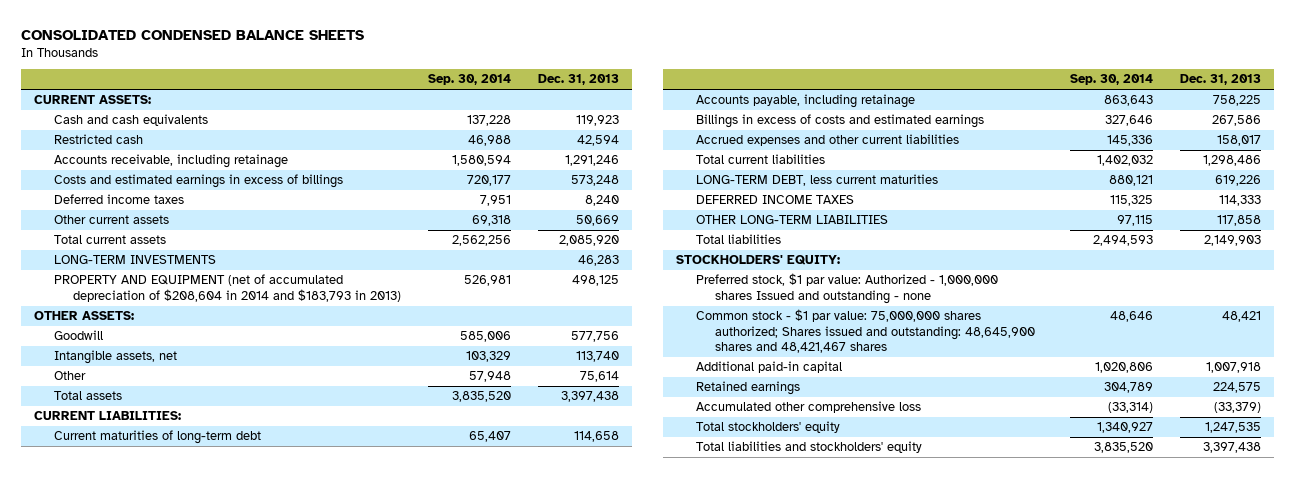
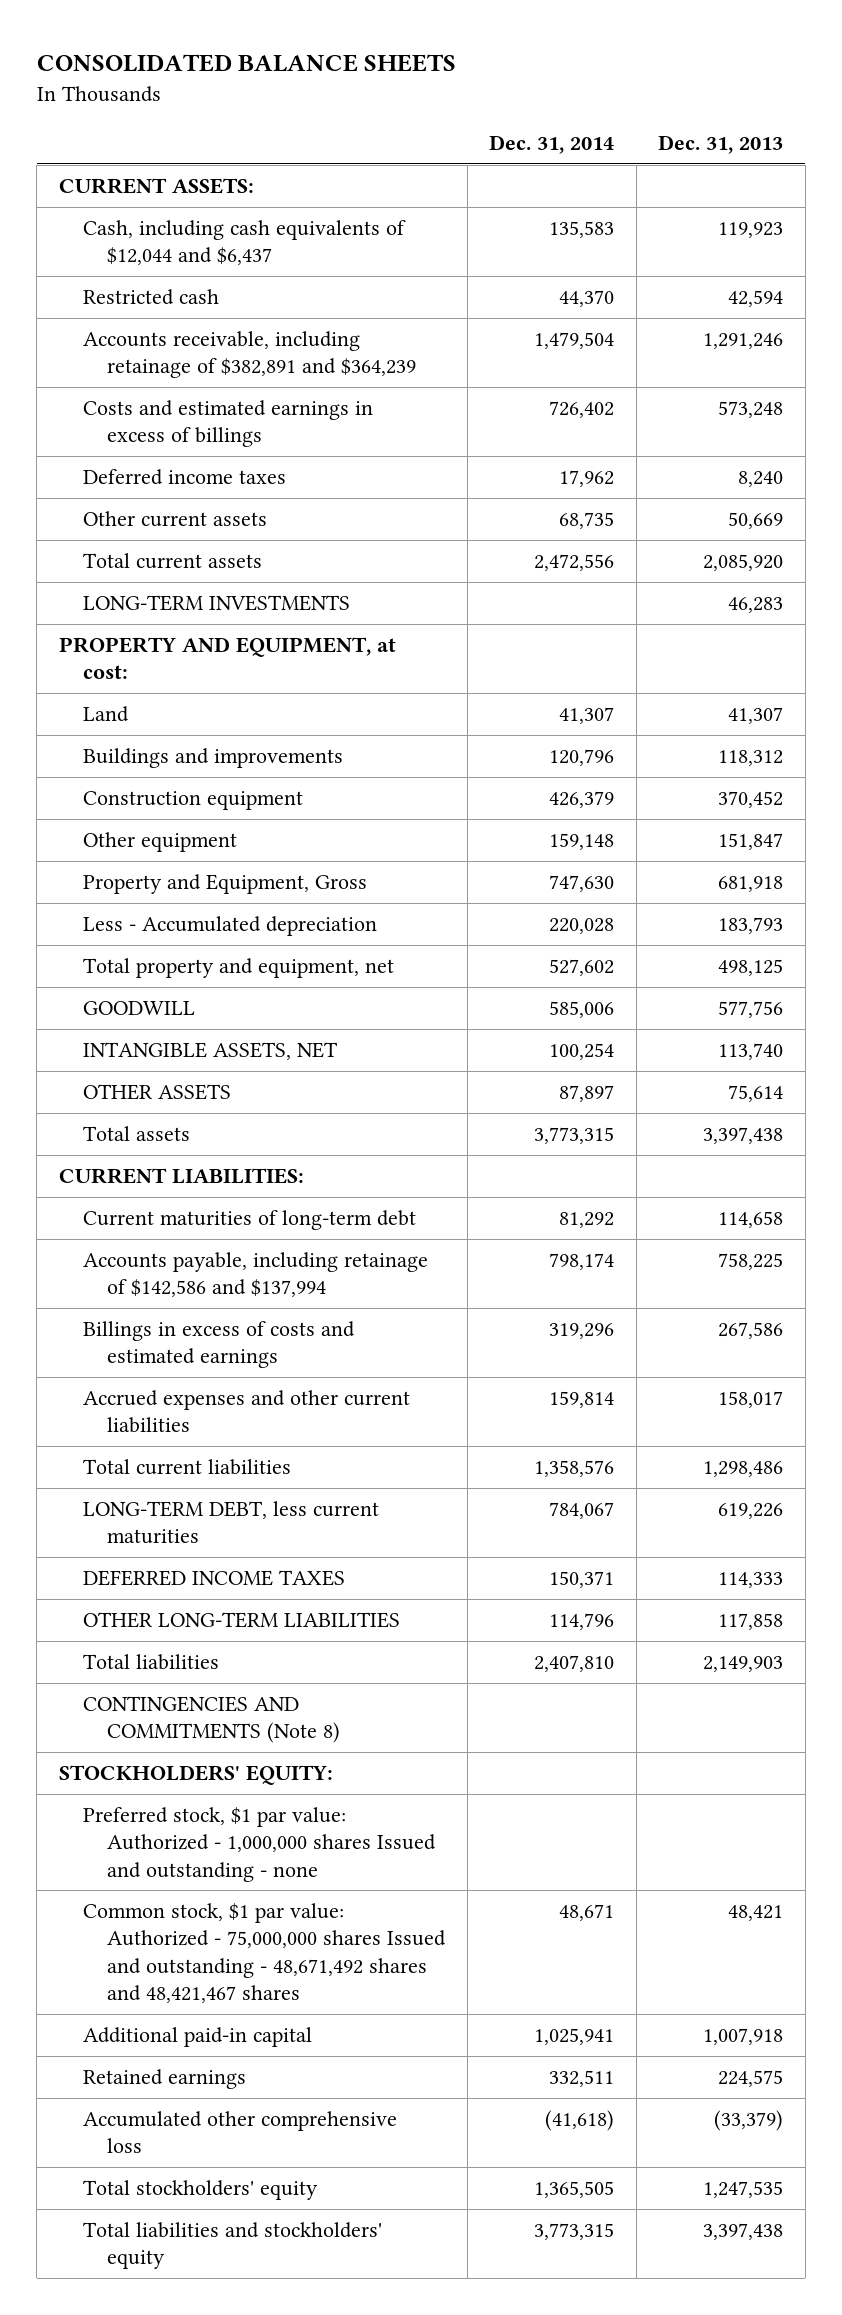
- CONSOLIDATED CONDENSED BALANCE SHEETS
+ CONSOLIDATED BALANCE SHEETS
- | Sep. 30, 2014 | Dec. 31, 2013
+ | Dec. 31, 2014 | Dec. 31, 2013
- Cash and cash equivalents | 137,228 | 119,923
+ Cash, including cash equivalents of $12,044 and $6,437 | 135,583 | 119,923
- Accounts receivable, including retainage | 1,580,594 | 1,291,246
+ Accounts receivable, including retainage of $382,891 and $364,239 | 1,479,504 | 1,291,246
- PROPERTY AND EQUIPMENT (net of accumulated depreciation of $208,604 in 2014 and $183,793 in 2013) | 526,981 | 498,125
- OTHER ASSETS:
- Goodwill | 585,006 | 577,756
- Intangible assets, net | 103,329 | 113,740
- Other | 57,948 | 75,614
+ PROPERTY AND EQUIPMENT, at cost:
+ Land | 41,307 | 41,307
+ Buildings and improvements | 120,796 | 118,312
+ Construction equipment | 426,379 | 370,452
+ Other equipment | 159,148 | 151,847
+ Property and Equipment, Gross | 747,630 | 681,918
+ Less - Accumulated depreciation | 220,028 | 183,793
+ Total property and equipment, net | 527,602 | 498,125
+ GOODWILL | 585,006 | 577,756
+ INTANGIBLE ASSETS, NET | 100,254 | 113,740
+ OTHER ASSETS | 87,897 | 75,614
- Accounts payable, including retainage | 863,643 | 758,225
+ Accounts payable, including retainage of $142,586 and $137,994 | 798,174 | 758,225
+ CONTINGENCIES AND COMMITMENTS (Note 8)
- Common stock - $1 par value: 75,000,000 shares authorized; Shares issued and outstanding: 48,645,900 shares and 48,421,467 shares | 48,646 | 48,421
+ Common stock, $1 par value: Authorized - 75,000,000 shares Issued and outstanding - 48,671,492 shares and 48,421,467 shares | 48,671 | 48,421

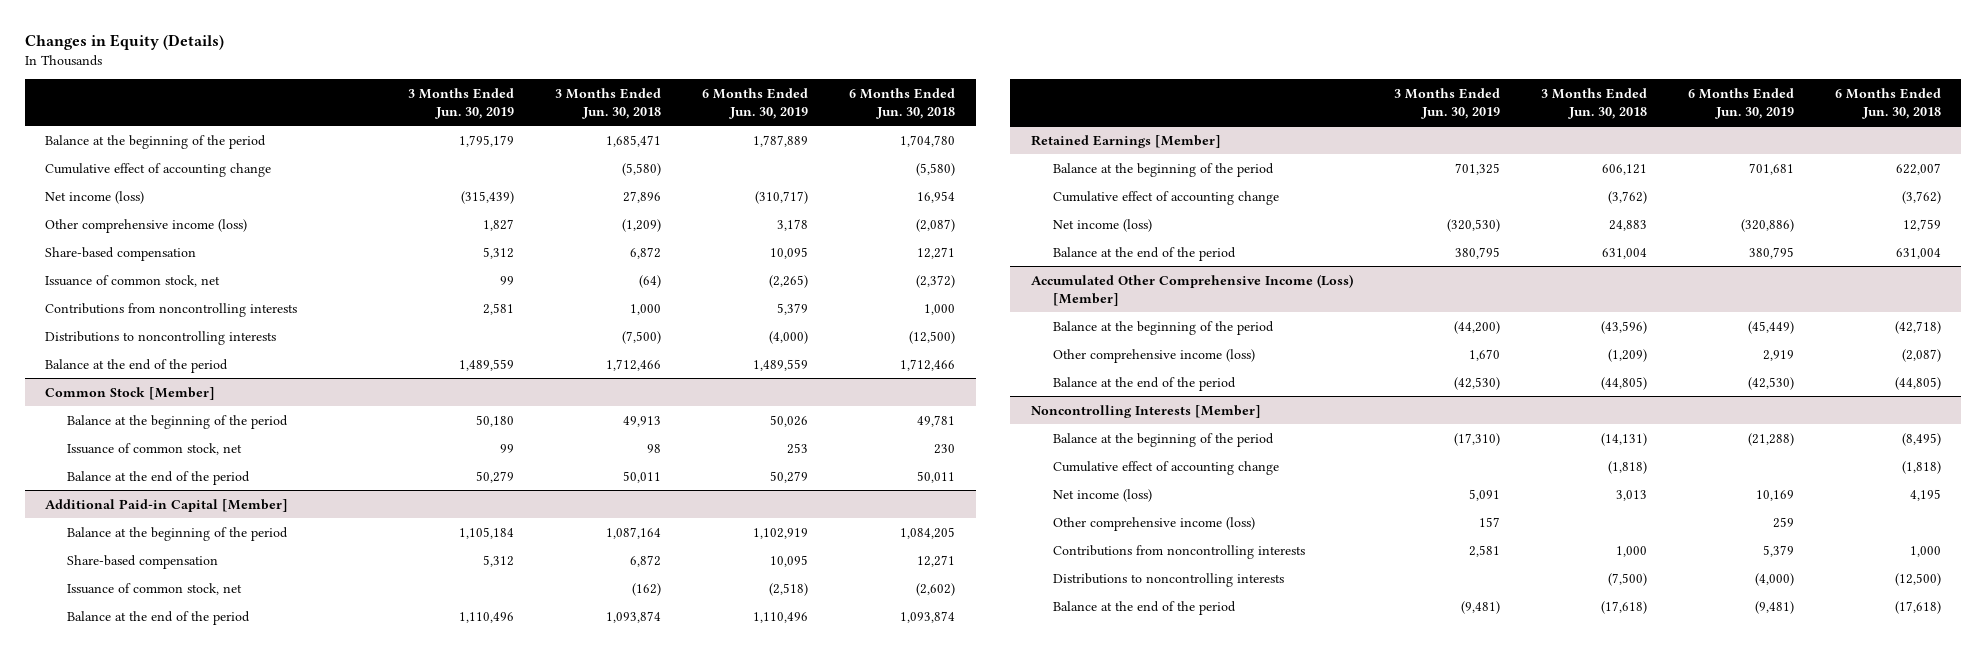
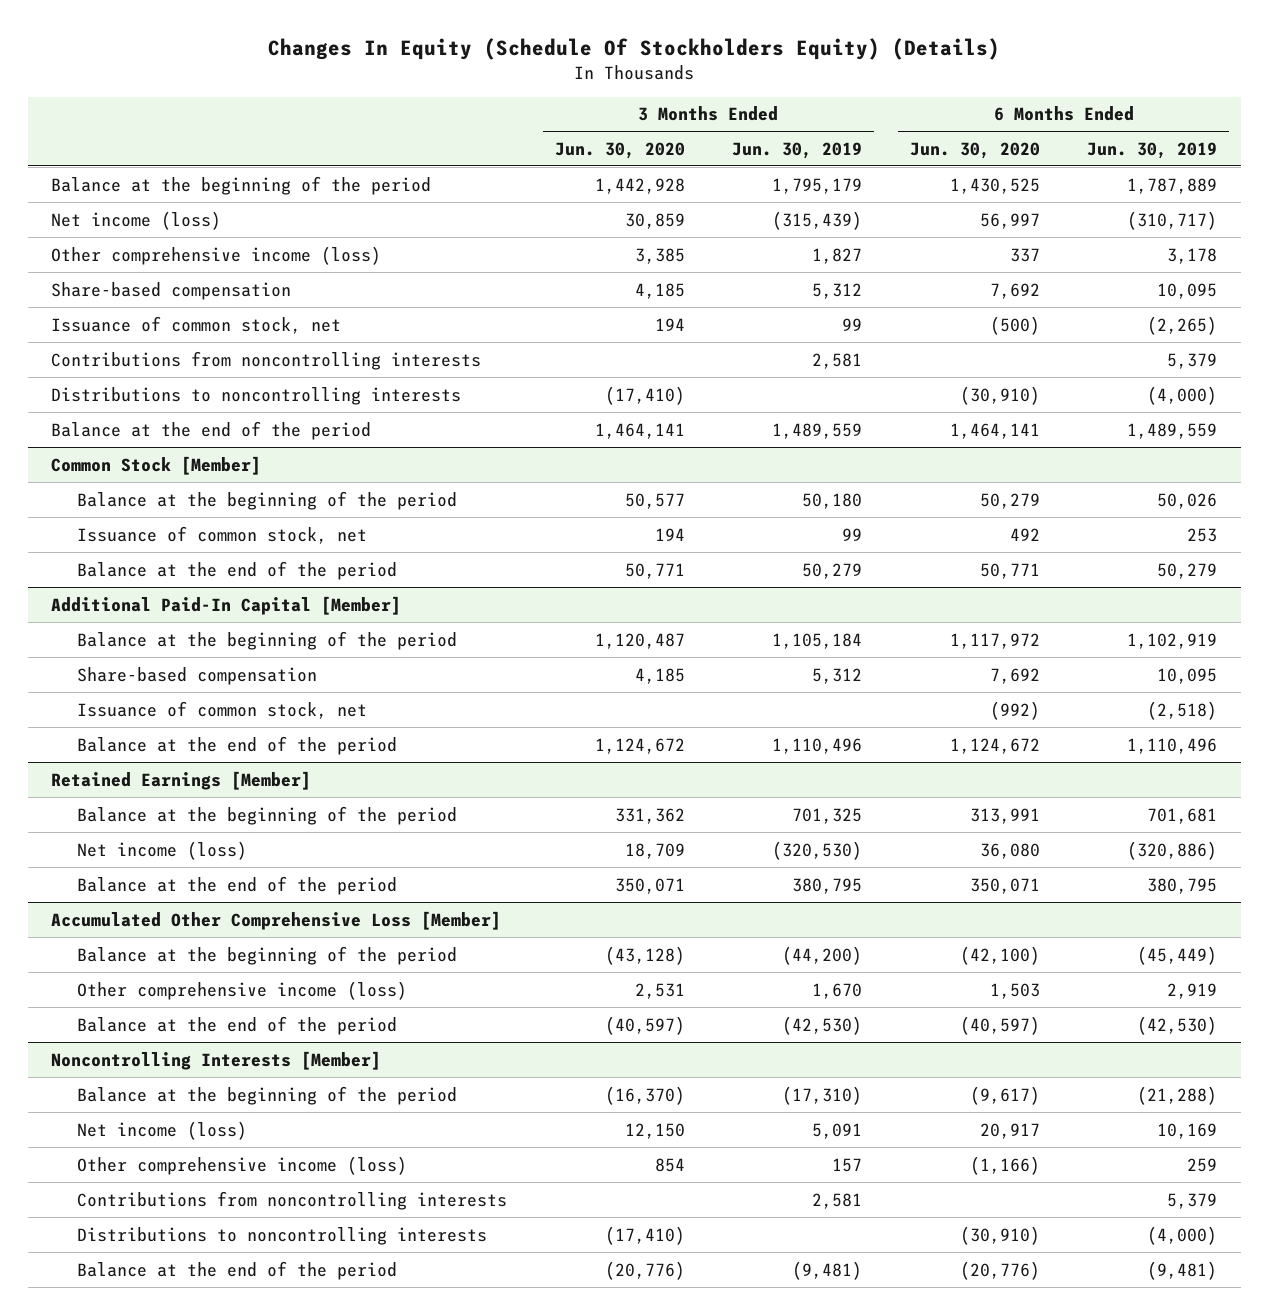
- Changes in Equity (Details)
+ Changes In Equity (Schedule Of Stockholders Equity) (Details)
- | 3 Months Ended Jun. 30, 2019 | 3 Months Ended Jun. 30, 2018 | 6 Months Ended Jun. 30, 2019 | 6 Months Ended Jun. 30, 2018
+ | 3 Months Ended Jun. 30, 2020 | 3 Months Ended Jun. 30, 2019 | 6 Months Ended Jun. 30, 2020 | 6 Months Ended Jun. 30, 2019
- Cumulative effect of accounting change | | (5,580) | | (5,580)
- Additional Paid-in Capital [Member]
+ Additional Paid-In Capital [Member]
@ Retained Earnings [Member]
- Cumulative effect of accounting change | | (3,762) | | (3,762)
- Accumulated Other Comprehensive Income (Loss) [Member]
+ Accumulated Other Comprehensive Loss [Member]
@ Noncontrolling Interests [Member]
- Cumulative effect of accounting change | | (1,818) | | (1,818)

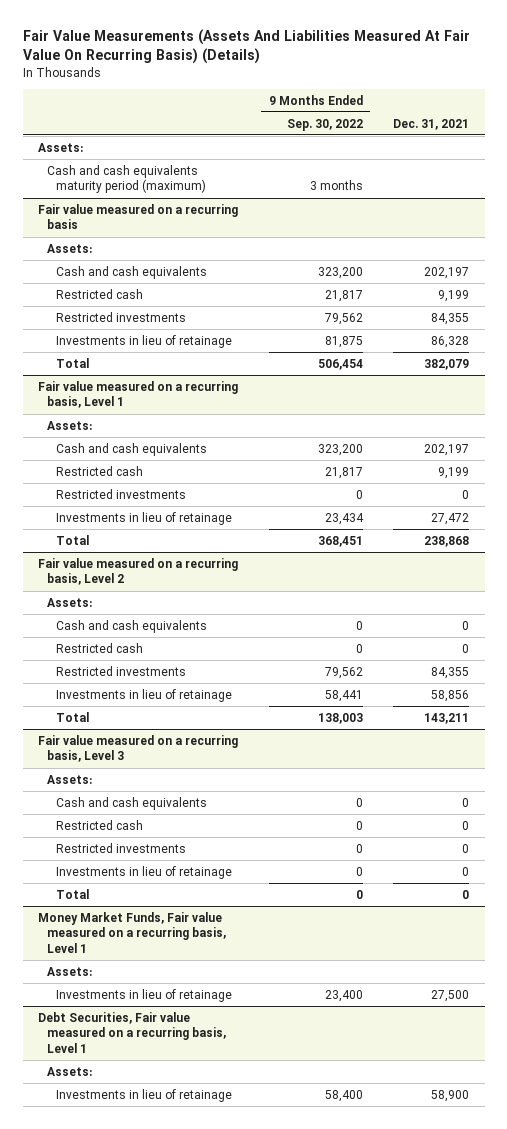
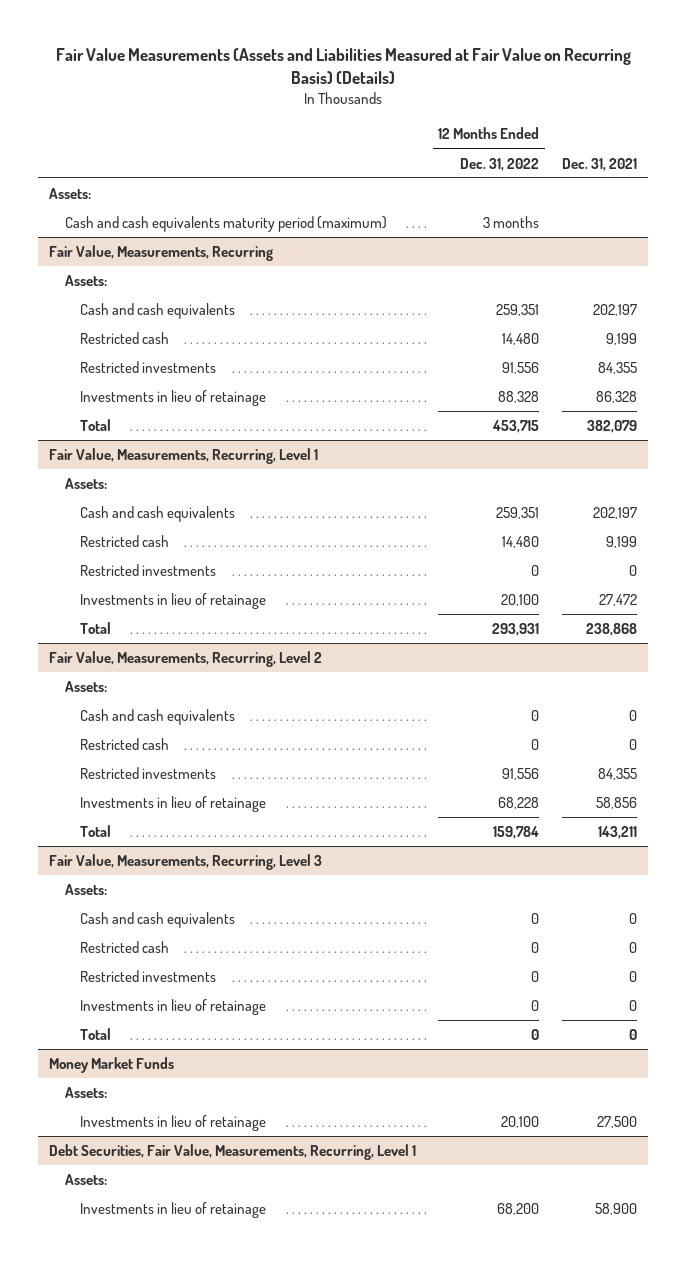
- Fair Value Measurements (Assets And Liabilities Measured At Fair Value On Recurring Basis) (Details)
+ Fair Value Measurements (Assets and Liabilities Measured at Fair Value on Recurring Basis) (Details)
- | 9 Months Ended Sep. 30, 2022 | Dec. 31, 2021
+ | 12 Months Ended Dec. 31, 2022 | Dec. 31, 2021
- Fair value measured on a recurring basis
+ Fair Value, Measurements, Recurring
- Fair value measured on a recurring basis, Level 1
+ Fair Value, Measurements, Recurring, Level 1
- Fair value measured on a recurring basis, Level 2
+ Fair Value, Measurements, Recurring, Level 2
- Fair value measured on a recurring basis, Level 3
+ Fair Value, Measurements, Recurring, Level 3
- Money Market Funds, Fair value measured on a recurring basis, Level 1
+ Money Market Funds
- Debt Securities, Fair value measured on a recurring basis, Level 1
+ Debt Securities, Fair Value, Measurements, Recurring, Level 1

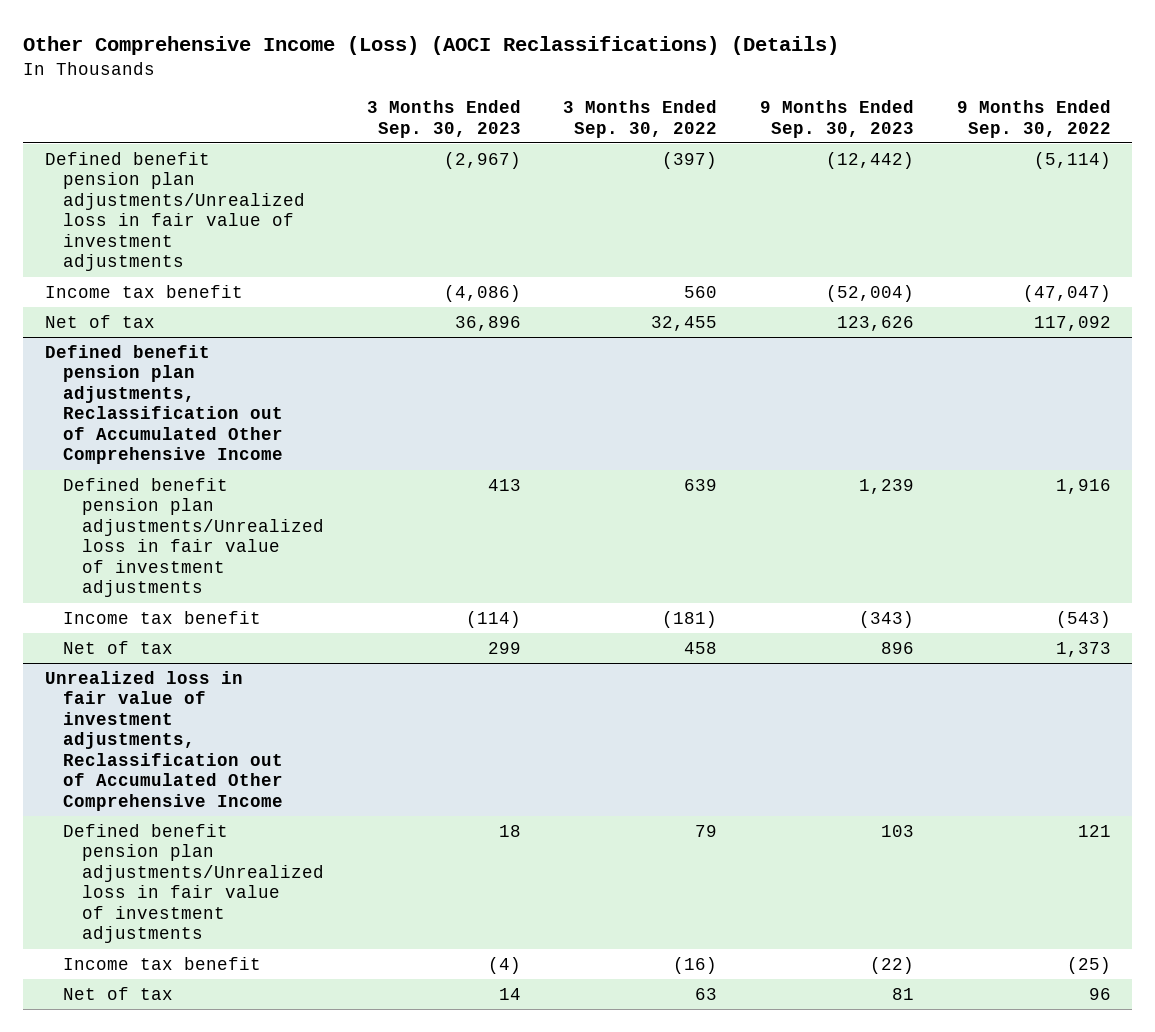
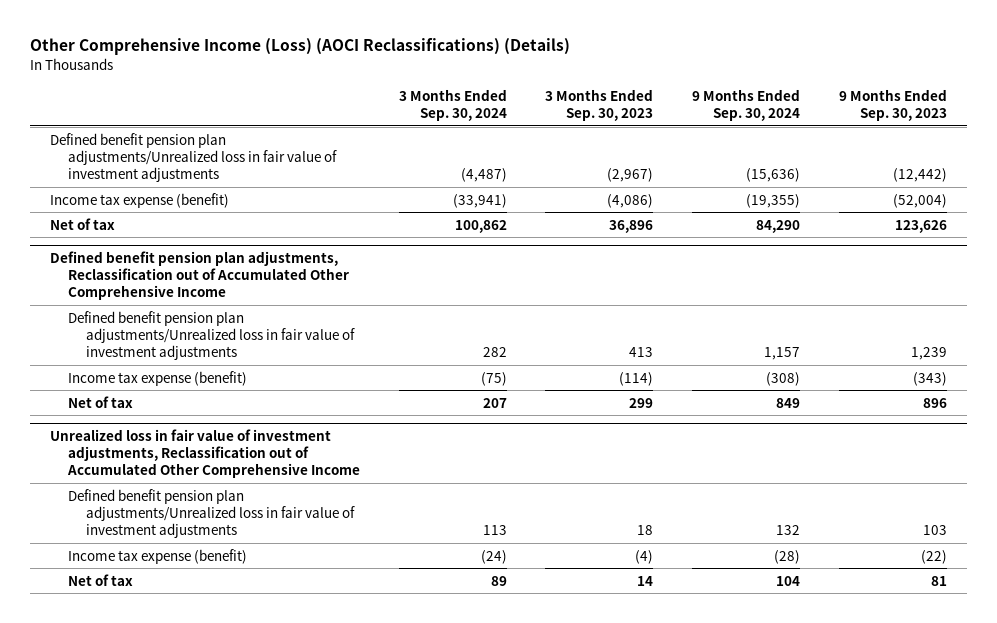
- | 3 Months Ended Sep. 30, 2023 | 3 Months Ended Sep. 30, 2022 | 9 Months Ended Sep. 30, 2023 | 9 Months Ended Sep. 30, 2022
+ | 3 Months Ended Sep. 30, 2024 | 3 Months Ended Sep. 30, 2023 | 9 Months Ended Sep. 30, 2024 | 9 Months Ended Sep. 30, 2023
- Income tax benefit | (4,086) | 560 | (52,004) | (47,047)
+ Income tax expense (benefit) | (33,941) | (4,086) | (19,355) | (52,004)
@ Defined benefit pension plan adjustments, Reclassification out of Accumulated Other Comprehensive Income
- Income tax benefit | (114) | (181) | (343) | (543)
+ Income tax expense (benefit) | (75) | (114) | (308) | (343)
@ Unrealized loss in fair value of investment adjustments, Reclassification out of Accumulated Other Comprehensive Income
- Income tax benefit | (4) | (16) | (22) | (25)
+ Income tax expense (benefit) | (24) | (4) | (28) | (22)

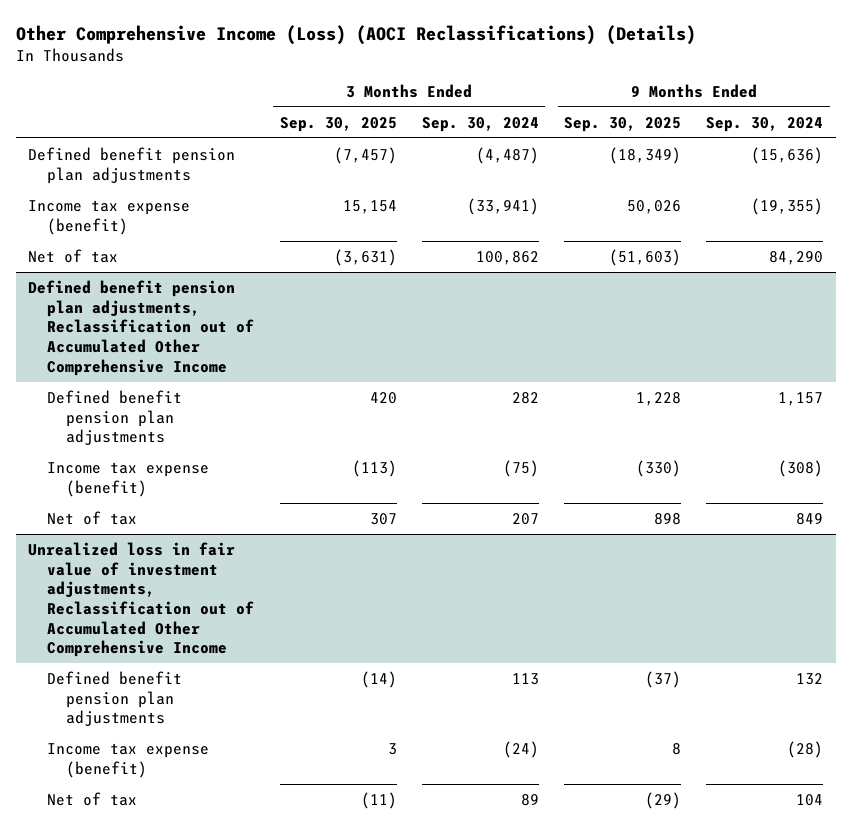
- | 3 Months Ended Sep. 30, 2024 | 3 Months Ended Sep. 30, 2023 | 9 Months Ended Sep. 30, 2024 | 9 Months Ended Sep. 30, 2023
+ | 3 Months Ended Sep. 30, 2025 | 3 Months Ended Sep. 30, 2024 | 9 Months Ended Sep. 30, 2025 | 9 Months Ended Sep. 30, 2024
- Defined benefit pension plan adjustments/Unrealized loss in fair value of investment adjustments | (4,487) | (2,967) | (15,636) | (12,442)
+ Defined benefit pension plan adjustments | (7,457) | (4,487) | (18,349) | (15,636)
@ Defined benefit pension plan adjustments, Reclassification out of Accumulated Other Comprehensive Income
- Defined benefit pension plan adjustments/Unrealized loss in fair value of investment adjustments | 282 | 413 | 1,157 | 1,239
+ Defined benefit pension plan adjustments | 420 | 282 | 1,228 | 1,157
@ Unrealized loss in fair value of investment adjustments, Reclassification out of Accumulated Other Comprehensive Income
- Defined benefit pension plan adjustments/Unrealized loss in fair value of investment adjustments | 113 | 18 | 132 | 103
+ Defined benefit pension plan adjustments | (14) | 113 | (37) | 132

